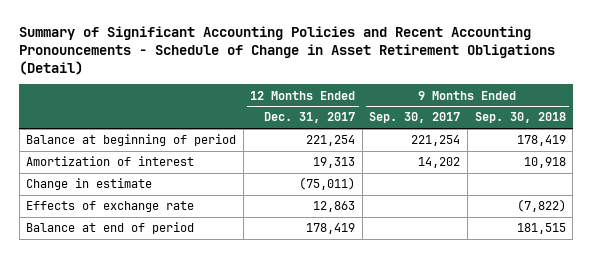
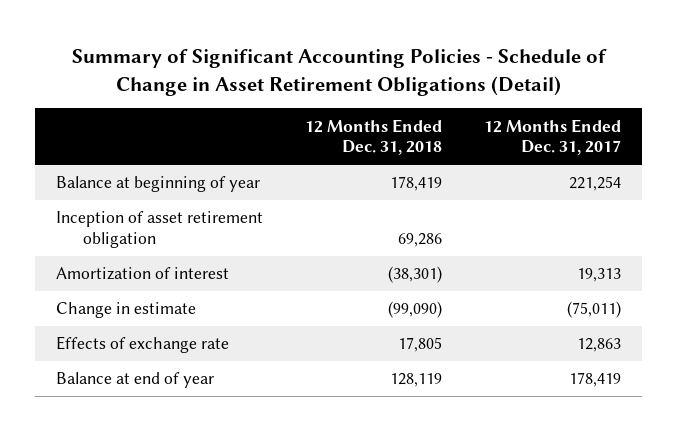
- Summary of Significant Accounting Policies and Recent Accounting Pronouncements - Schedule of Change in Asset Retirement Obligations (Detail)
+ Summary of Significant Accounting Policies - Schedule of Change in Asset Retirement Obligations (Detail)
- | 12 Months Ended Dec. 31, 2017 | 9 Months Ended Sep. 30, 2017 | 9 Months Ended Sep. 30, 2018
+ | 12 Months Ended Dec. 31, 2018 | 12 Months Ended Dec. 31, 2017
- Balance at beginning of period | 221,254 | 221,254 | 178,419
+ Balance at beginning of year | 178,419 | 221,254
+ Inception of asset retirement obligation | 69,286 |
- Balance at end of period | 178,419 | | 181,515
+ Balance at end of year | 128,119 | 178,419

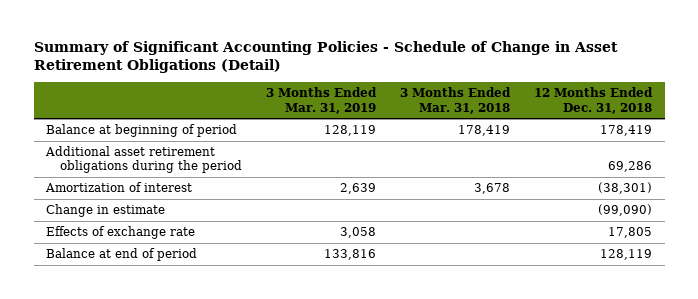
- | 12 Months Ended Dec. 31, 2018 | 12 Months Ended Dec. 31, 2017
+ | 3 Months Ended Mar. 31, 2019 | 3 Months Ended Mar. 31, 2018 | 12 Months Ended Dec. 31, 2018
- Balance at beginning of year | 178,419 | 221,254
- Inception of asset retirement obligation | 69,286 |
+ Balance at beginning of period | 128,119 | 178,419 | 178,419
+ Additional asset retirement obligations during the period | | | 69,286
- Balance at end of year | 128,119 | 178,419
+ Balance at end of period | 133,816 | | 128,119

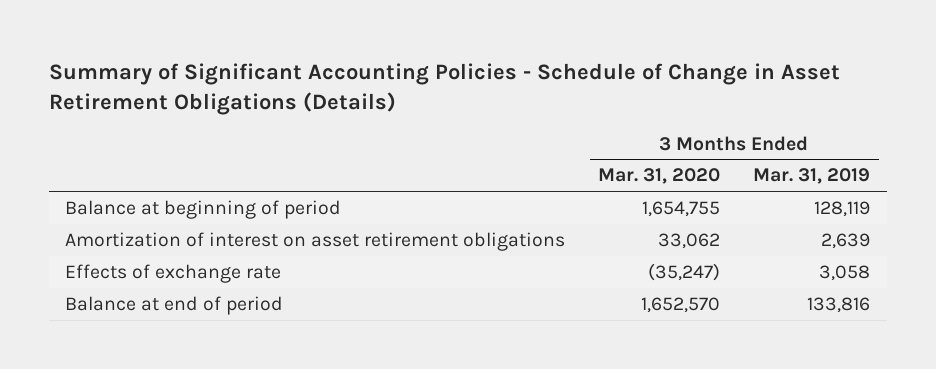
- Summary of Significant Accounting Policies - Schedule of Change in Asset Retirement Obligations (Detail)
+ Summary of Significant Accounting Policies - Schedule of Change in Asset Retirement Obligations (Details)
- | 3 Months Ended Mar. 31, 2019 | 3 Months Ended Mar. 31, 2018 | 12 Months Ended Dec. 31, 2018
+ | 3 Months Ended Mar. 31, 2020 | 3 Months Ended Mar. 31, 2019
- Additional asset retirement obligations during the period | | | 69,286
- Amortization of interest | 2,639 | 3,678 | (38,301)
- Change in estimate | | | (99,090)
+ Amortization of interest on asset retirement obligations | 33,062 | 2,639

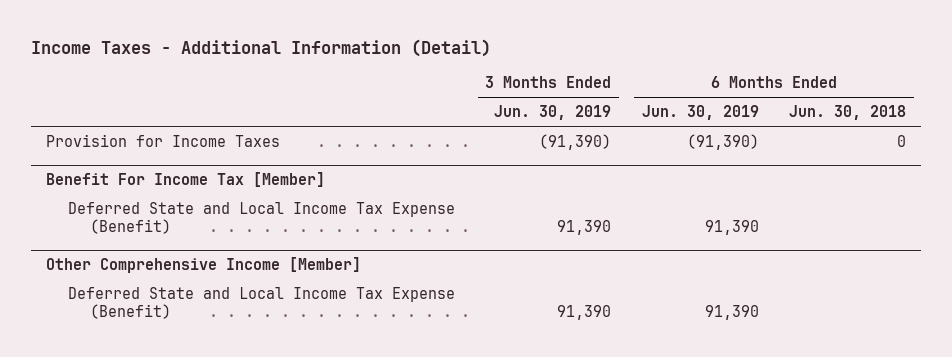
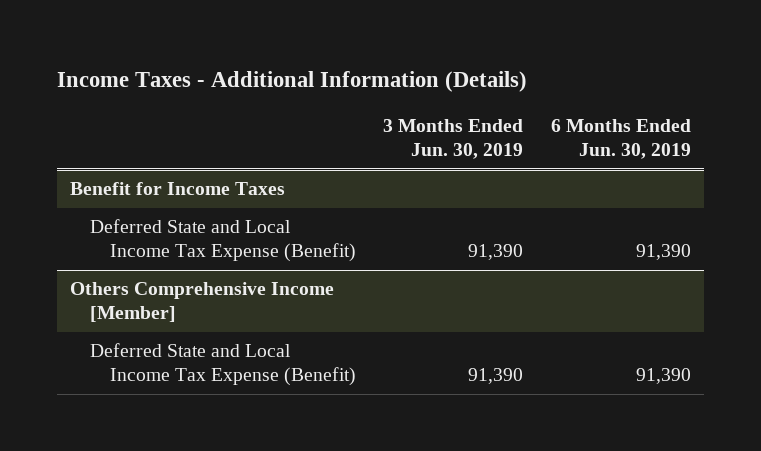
- Income Taxes - Additional Information (Detail)
+ Income Taxes - Additional Information (Details)
- | 3 Months Ended Jun. 30, 2019 | 6 Months Ended Jun. 30, 2019 | 6 Months Ended Jun. 30, 2018
+ | 3 Months Ended Jun. 30, 2019 | 6 Months Ended Jun. 30, 2019
- Provision for Income Taxes | (91,390) | (91,390) | 0
- Benefit For Income Tax [Member]
+ Benefit for Income Taxes
- Other Comprehensive Income [Member]
+ Others Comprehensive Income [Member]

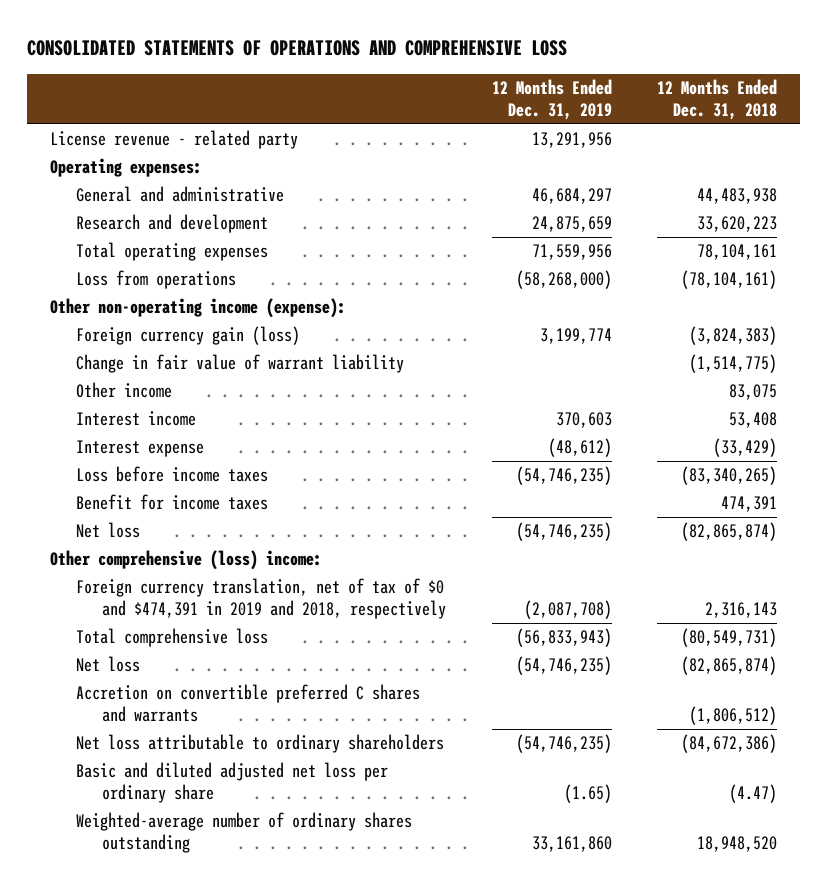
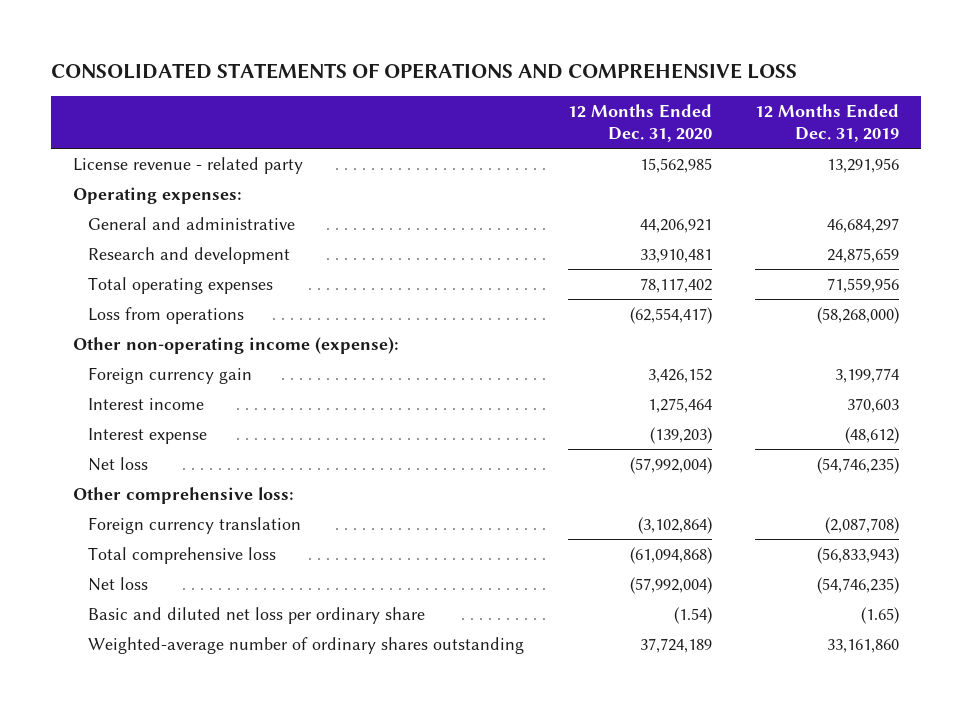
- | 12 Months Ended Dec. 31, 2019 | 12 Months Ended Dec. 31, 2018
+ | 12 Months Ended Dec. 31, 2020 | 12 Months Ended Dec. 31, 2019
- Foreign currency gain (loss) | 3,199,774 | (3,824,383)
- Change in fair value of warrant liability | | (1,514,775)
- Other income | | 83,075
+ Foreign currency gain | 3,426,152 | 3,199,774
- Loss before income taxes | (54,746,235) | (83,340,265)
- Benefit for income taxes | | 474,391
- Other comprehensive (loss) income:
- Foreign currency translation, net of tax of $0 and $474,391 in 2019 and 2018, respectively | (2,087,708) | 2,316,143
+ Other comprehensive loss:
+ Foreign currency translation | (3,102,864) | (2,087,708)
- Accretion on convertible preferred C shares and warrants | | (1,806,512)
- Net loss attributable to ordinary shareholders | (54,746,235) | (84,672,386)
- Basic and diluted adjusted net loss per ordinary share | (1.65) | (4.47)
+ Basic and diluted net loss per ordinary share | (1.54) | (1.65)

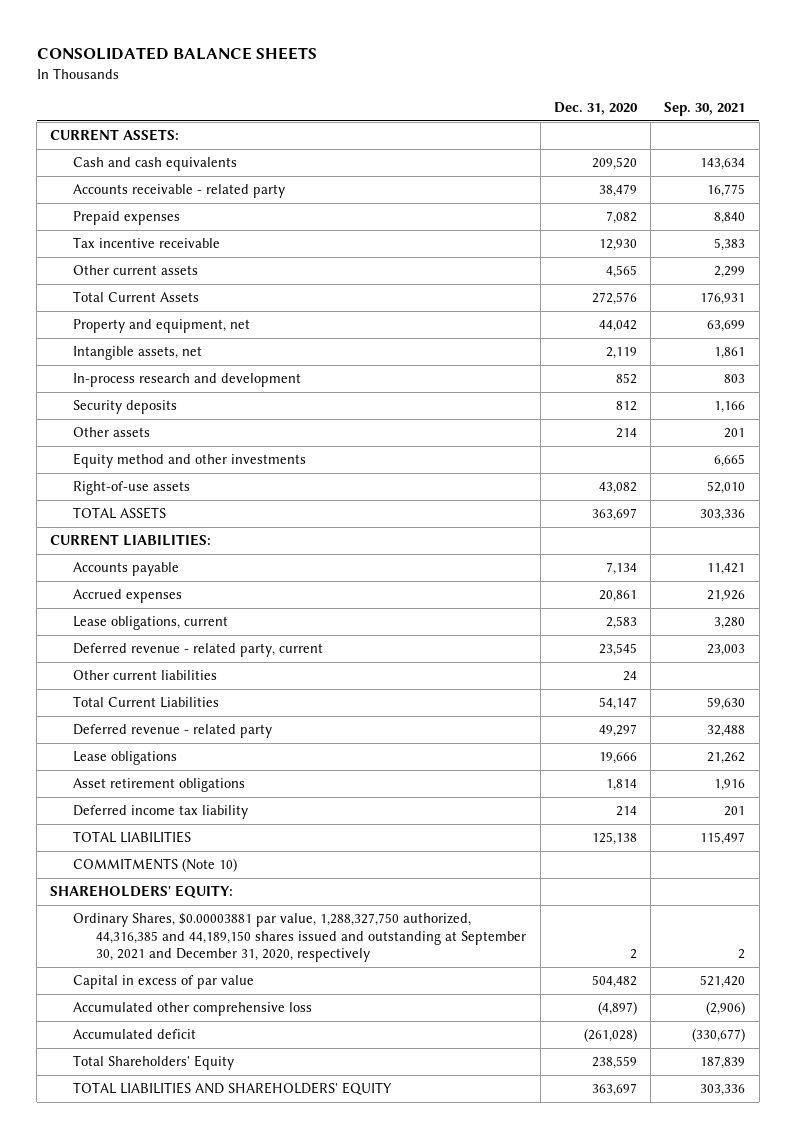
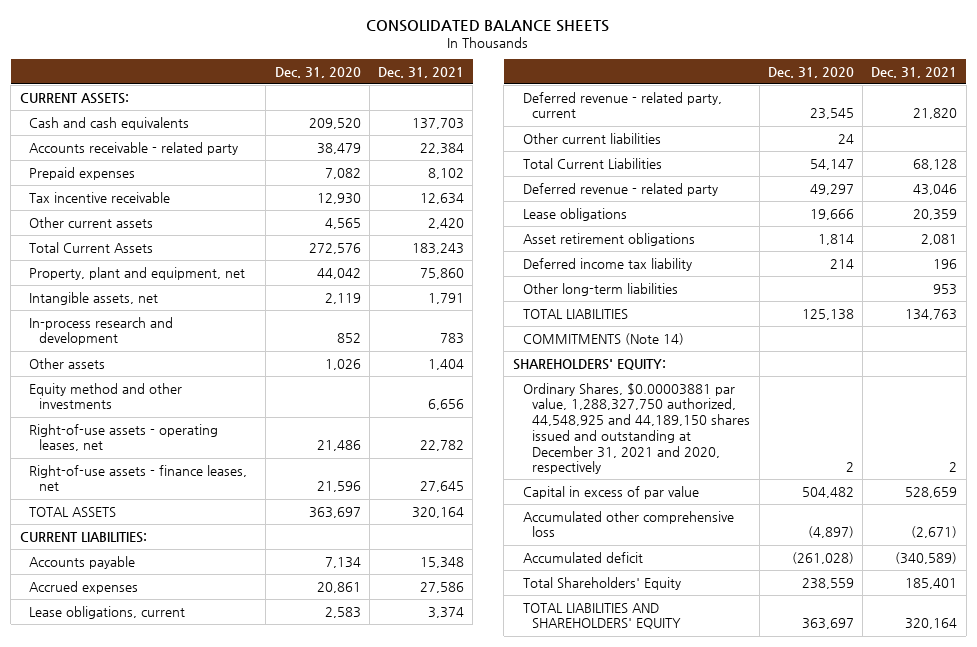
- | Dec. 31, 2020 | Sep. 30, 2021
+ | Dec. 31, 2020 | Dec. 31, 2021
- Property and equipment, net | 44,042 | 63,699
+ Property, plant and equipment, net | 44,042 | 75,860
- Security deposits | 812 | 1,166
- Other assets | 214 | 201
+ Other assets | 1,026 | 1,404
- Right-of-use assets | 43,082 | 52,010
+ Right-of-use assets - operating leases, net | 21,486 | 22,782
+ Right-of-use assets - finance leases, net | 21,596 | 27,645
+ Other long-term liabilities | | 953
- COMMITMENTS (Note 10)
+ COMMITMENTS (Note 14)
- Ordinary Shares, $0.00003881 par value, 1,288,327,750 authorized, 44,316,385 and 44,189,150 shares issued and outstanding at September 30, 2021 and December 31, 2020, respectively | 2 | 2
+ Ordinary Shares, $0.00003881 par value, 1,288,327,750 authorized, 44,548,925 and 44,189,150 shares issued and outstanding at December 31, 2021 and 2020, respectively | 2 | 2

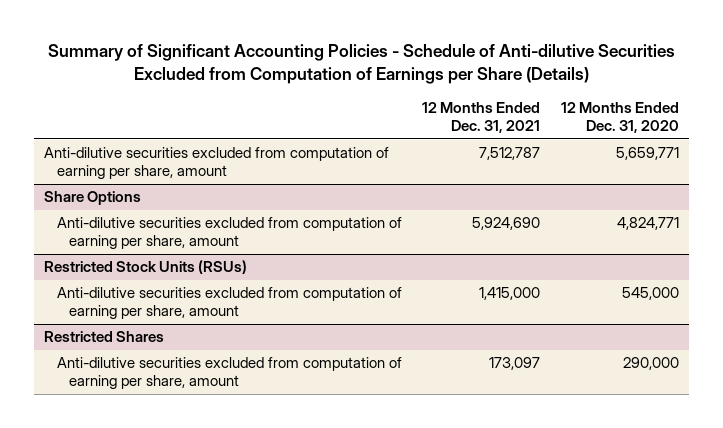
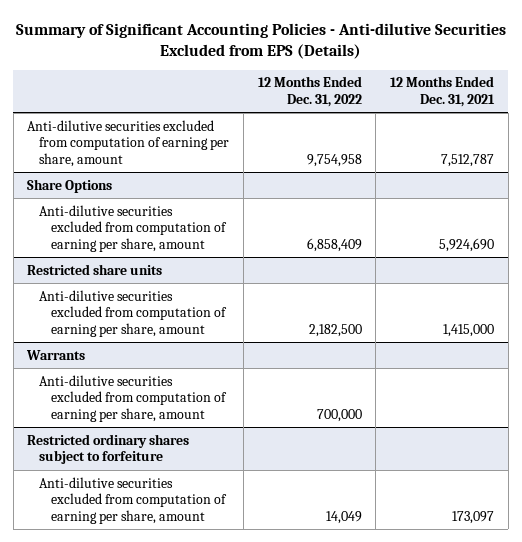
- Summary of Significant Accounting Policies - Schedule of Anti-dilutive Securities Excluded from Computation of Earnings per Share (Details)
+ Summary of Significant Accounting Policies - Anti-dilutive Securities Excluded from EPS (Details)
- | 12 Months Ended Dec. 31, 2021 | 12 Months Ended Dec. 31, 2020
+ | 12 Months Ended Dec. 31, 2022 | 12 Months Ended Dec. 31, 2021
- Restricted Stock Units (RSUs)
+ Restricted share units
- Restricted Shares
+ Warrants
+ Anti-dilutive securities excluded from computation of earning per share, amount | 700,000 |
+ Restricted ordinary shares subject to forfeiture

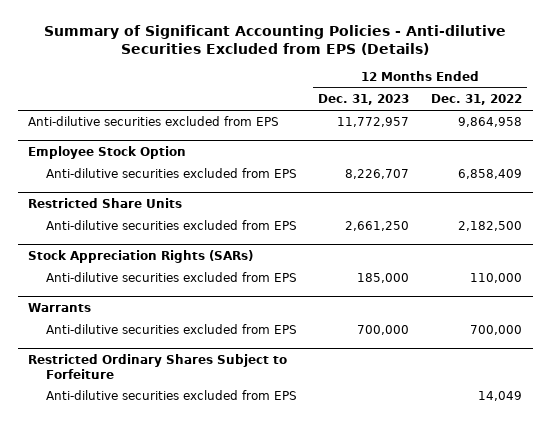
- | 12 Months Ended Dec. 31, 2022 | 12 Months Ended Dec. 31, 2021
+ | 12 Months Ended Dec. 31, 2023 | 12 Months Ended Dec. 31, 2022
- Anti-dilutive securities excluded from computation of earning per share, amount | 9,754,958 | 7,512,787
- Share Options
- Anti-dilutive securities excluded from computation of earning per share, amount | 6,858,409 | 5,924,690
- Restricted share units
- Anti-dilutive securities excluded from computation of earning per share, amount | 2,182,500 | 1,415,000
+ Anti-dilutive securities excluded from EPS | 11,772,957 | 9,864,958
+ Employee Stock Option
+ Anti-dilutive securities excluded from EPS | 8,226,707 | 6,858,409
+ Restricted Share Units
+ Anti-dilutive securities excluded from EPS | 2,661,250 | 2,182,500
+ Stock Appreciation Rights (SARs)
+ Anti-dilutive securities excluded from EPS | 185,000 | 110,000
@ Warrants
- Anti-dilutive securities excluded from computation of earning per share, amount | 700,000 |
- Restricted ordinary shares subject to forfeiture
- Anti-dilutive securities excluded from computation of earning per share, amount | 14,049 | 173,097
@ Warrants
+ Anti-dilutive securities excluded from EPS | 700,000 | 700,000
+ Restricted Ordinary Shares Subject to Forfeiture
+ Anti-dilutive securities excluded from EPS | | 14,049

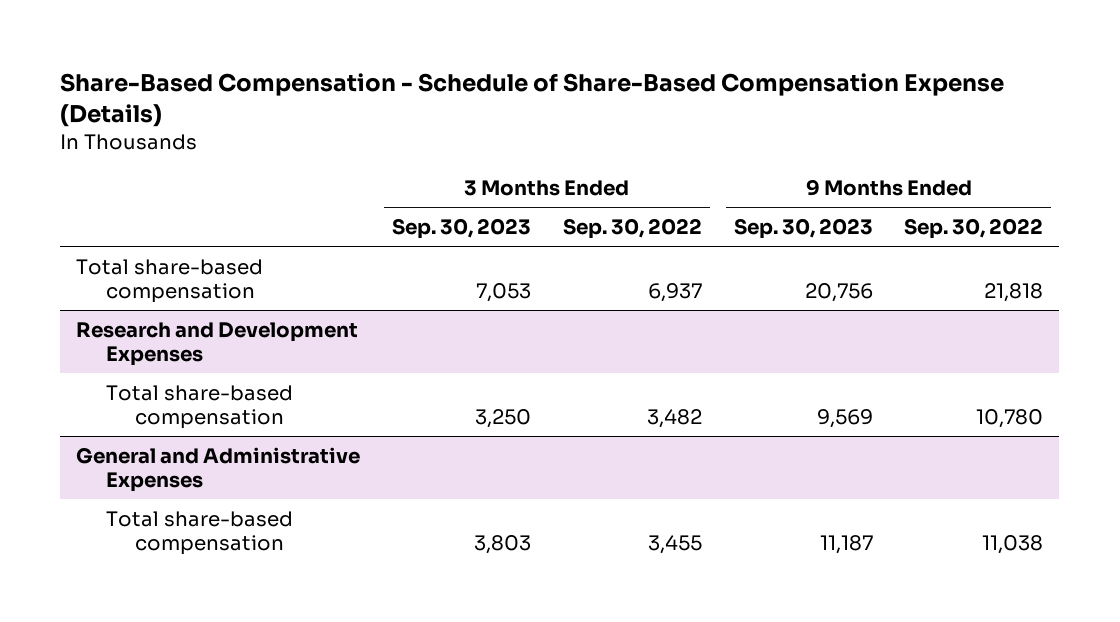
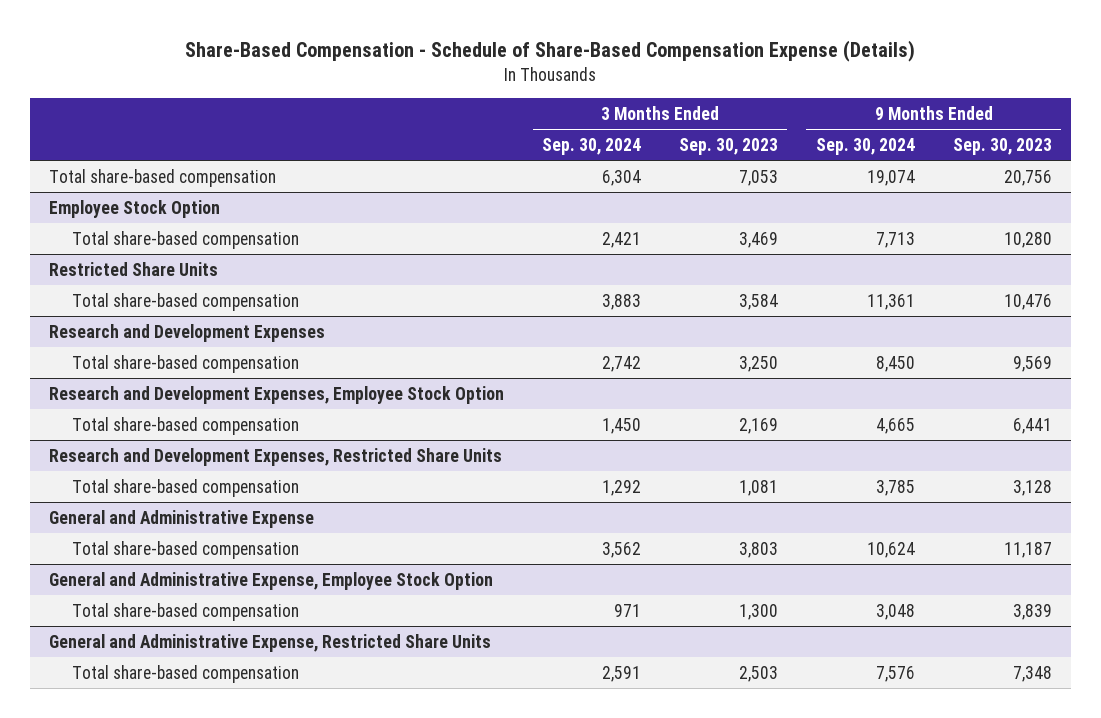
- | 3 Months Ended Sep. 30, 2023 | 3 Months Ended Sep. 30, 2022 | 9 Months Ended Sep. 30, 2023 | 9 Months Ended Sep. 30, 2022
+ | 3 Months Ended Sep. 30, 2024 | 3 Months Ended Sep. 30, 2023 | 9 Months Ended Sep. 30, 2024 | 9 Months Ended Sep. 30, 2023
+ Employee Stock Option
+ Total share-based compensation | 2,421 | 3,469 | 7,713 | 10,280
+ Restricted Share Units
+ Total share-based compensation | 3,883 | 3,584 | 11,361 | 10,476
- General and Administrative Expenses
+ Research and Development Expenses, Employee Stock Option
+ Total share-based compensation | 1,450 | 2,169 | 4,665 | 6,441
+ Research and Development Expenses, Restricted Share Units
+ Total share-based compensation | 1,292 | 1,081 | 3,785 | 3,128
+ General and Administrative Expense
+ General and Administrative Expense, Employee Stock Option
+ Total share-based compensation | 971 | 1,300 | 3,048 | 3,839
+ General and Administrative Expense, Restricted Share Units
+ Total share-based compensation | 2,591 | 2,503 | 7,576 | 7,348

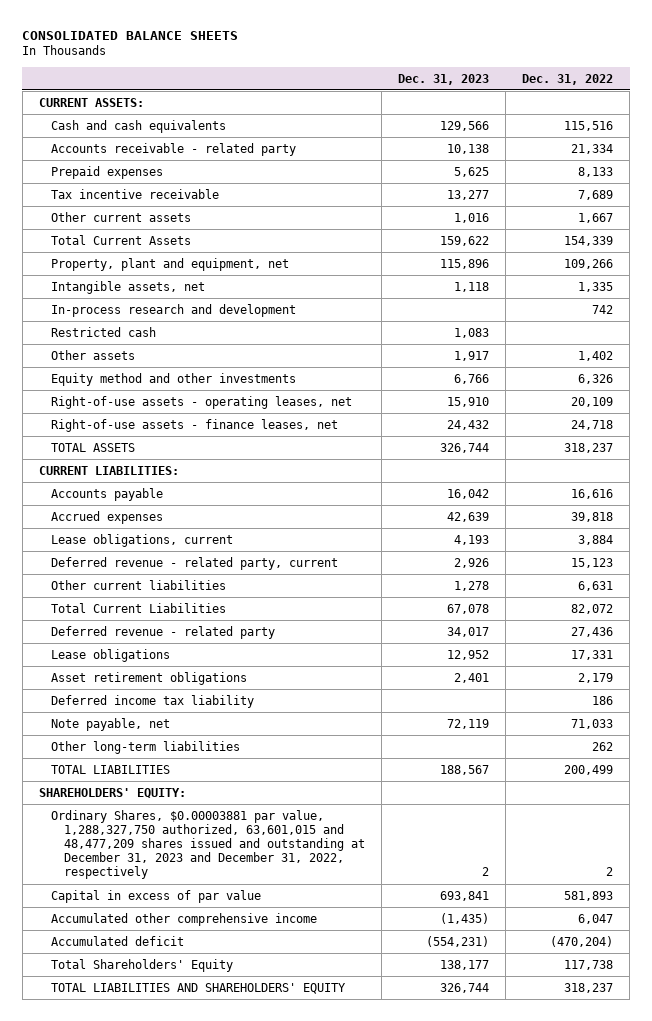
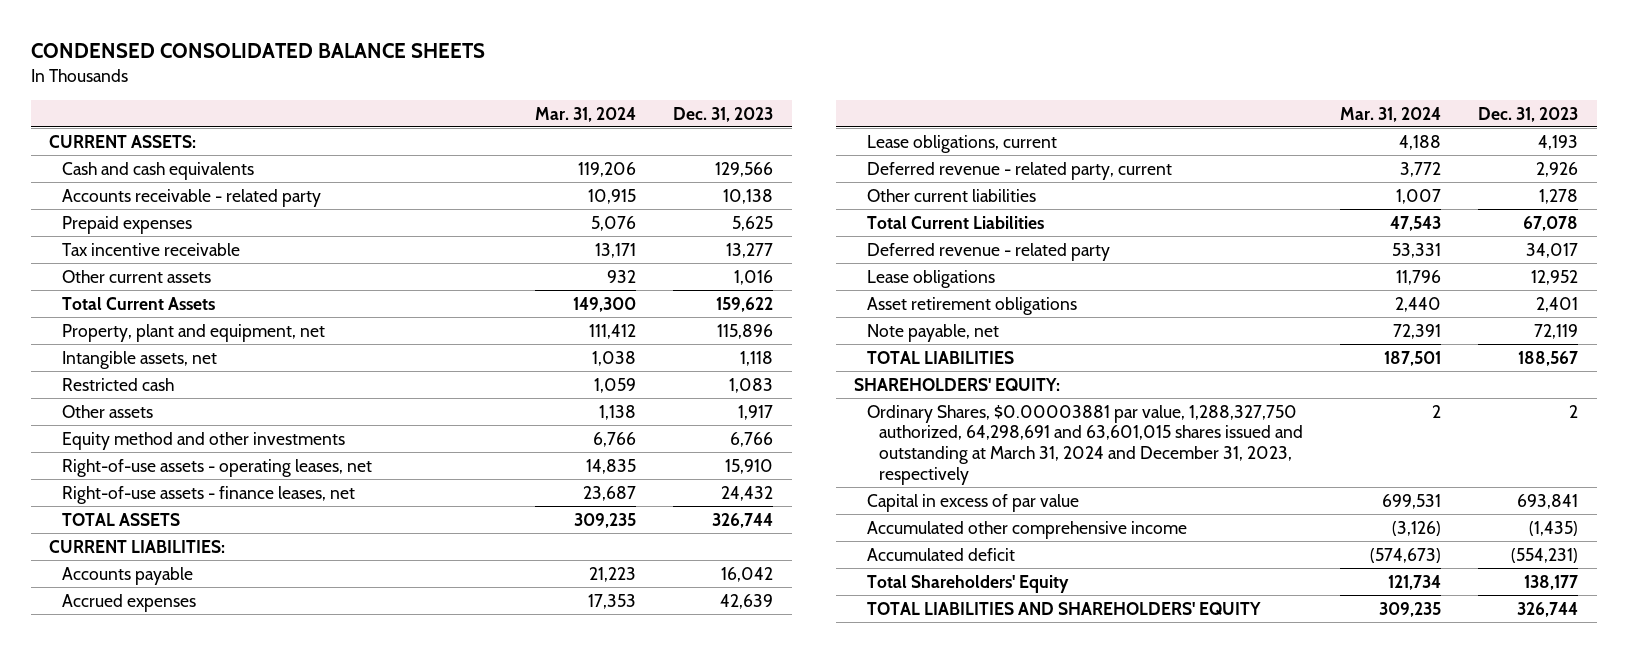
- CONSOLIDATED BALANCE SHEETS
+ CONDENSED CONSOLIDATED BALANCE SHEETS
- | Dec. 31, 2023 | Dec. 31, 2022
+ | Mar. 31, 2024 | Dec. 31, 2023
- In-process research and development | | 742
- Deferred income tax liability | | 186
- Other long-term liabilities | | 262
- Ordinary Shares, $0.00003881 par value, 1,288,327,750 authorized, 63,601,015 and 48,477,209 shares issued and outstanding at December 31, 2023 and December 31, 2022, respectively | 2 | 2
+ Ordinary Shares, $0.00003881 par value, 1,288,327,750 authorized, 64,298,691 and 63,601,015 shares issued and outstanding at March 31, 2024 and December 31, 2023, respectively | 2 | 2

